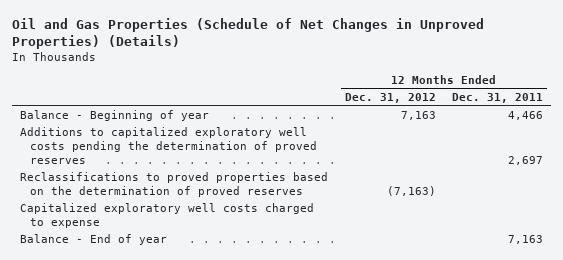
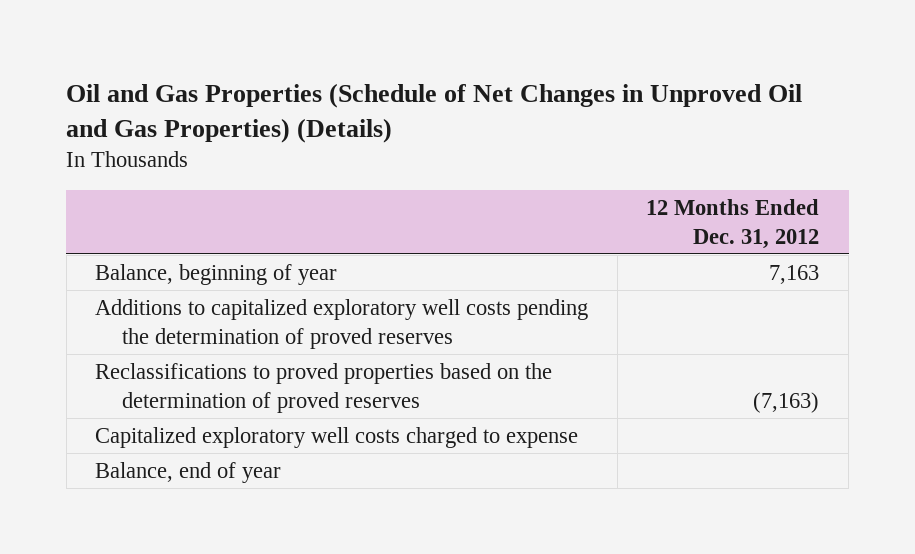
- Oil and Gas Properties (Schedule of Net Changes in Unproved Properties) (Details)
+ Oil and Gas Properties (Schedule of Net Changes in Unproved Oil and Gas Properties) (Details)
- | 12 Months Ended Dec. 31, 2012 | 12 Months Ended Dec. 31, 2011
+ | 12 Months Ended Dec. 31, 2012
- Balance - Beginning of year | 7,163 | 4,466
+ Balance, beginning of year | 7,163
- Balance - End of year | | 7,163
+ Balance, end of year

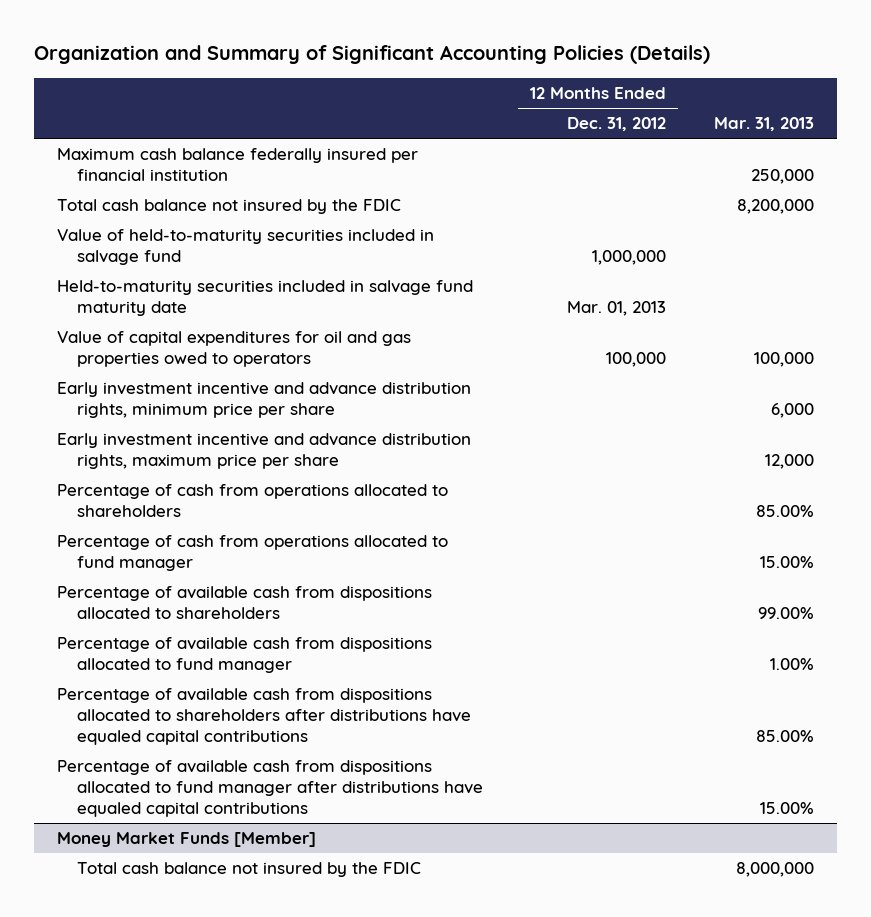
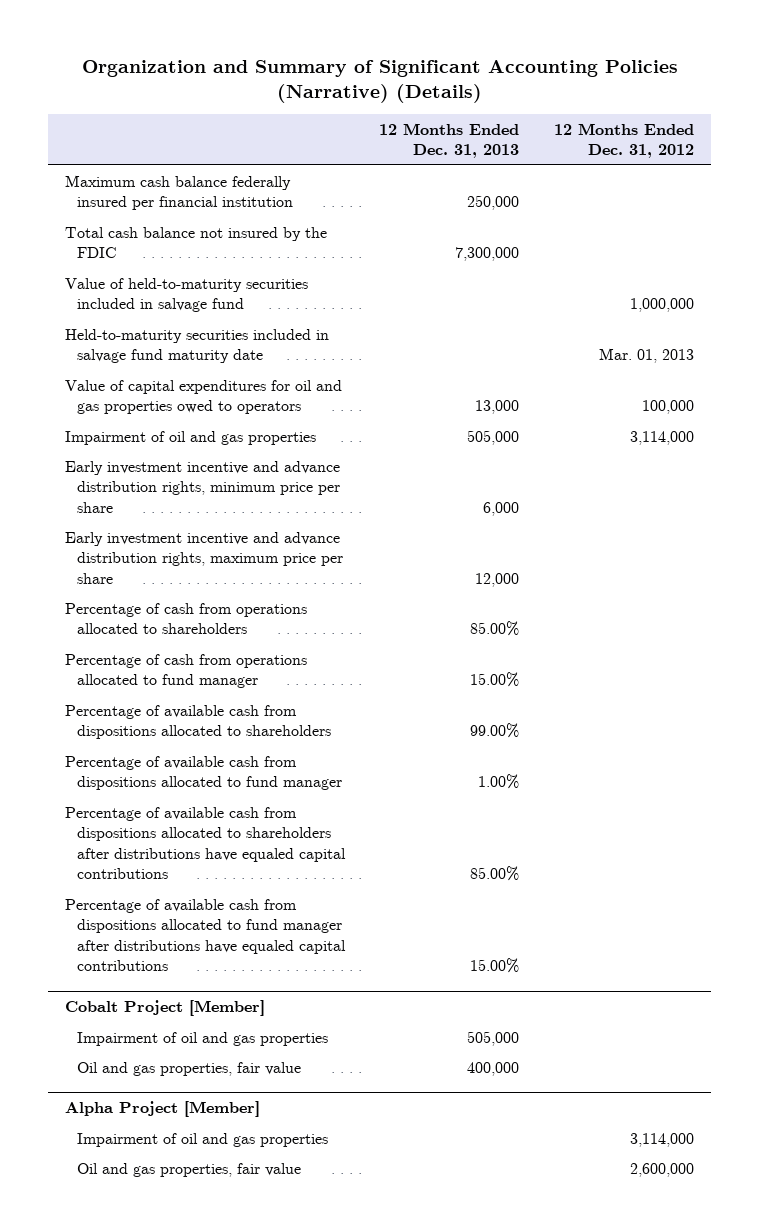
- Organization and Summary of Significant Accounting Policies (Details)
+ Organization and Summary of Significant Accounting Policies (Narrative) (Details)
- | 12 Months Ended Dec. 31, 2012 | Mar. 31, 2013
+ | 12 Months Ended Dec. 31, 2013 | 12 Months Ended Dec. 31, 2012
+ Impairment of oil and gas properties | 505,000 | 3,114,000
- Money Market Funds [Member]
- Total cash balance not insured by the FDIC | | 8,000,000
+ Cobalt Project [Member]
+ Impairment of oil and gas properties | 505,000 |
+ Oil and gas properties, fair value | 400,000 |
+ Alpha Project [Member]
+ Impairment of oil and gas properties | | 3,114,000
+ Oil and gas properties, fair value | | 2,600,000

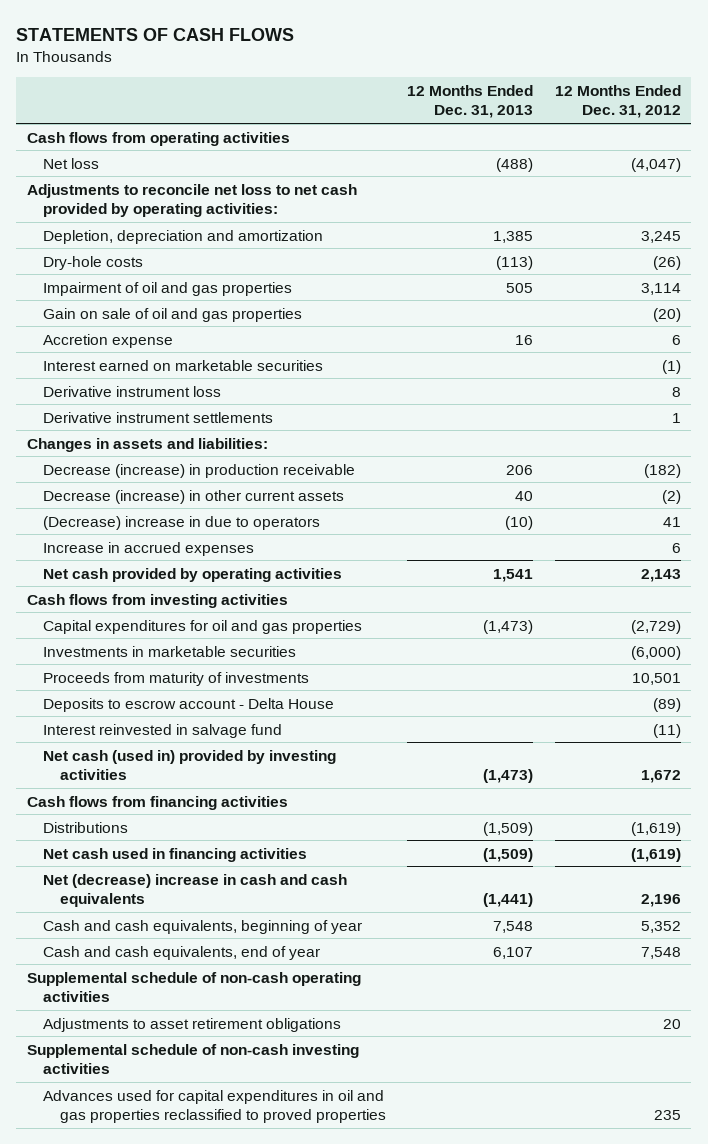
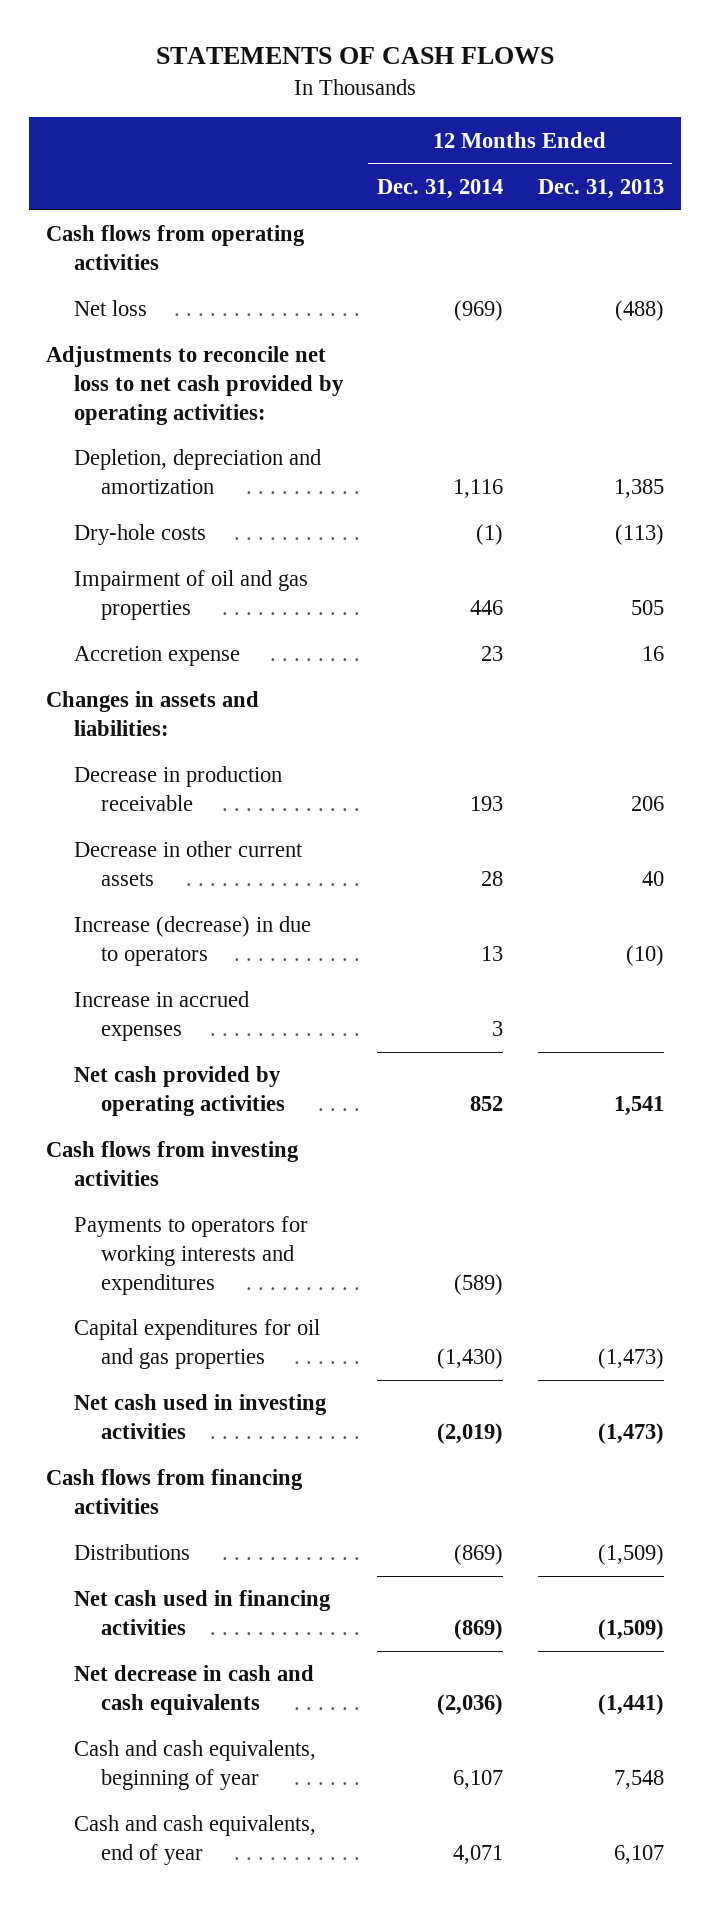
- | 12 Months Ended Dec. 31, 2013 | 12 Months Ended Dec. 31, 2012
+ | 12 Months Ended Dec. 31, 2014 | 12 Months Ended Dec. 31, 2013
- Gain on sale of oil and gas properties | | (20)
- Interest earned on marketable securities | | (1)
- Derivative instrument loss | | 8
- Derivative instrument settlements | | 1
- Decrease (increase) in production receivable | 206 | (182)
- Decrease (increase) in other current assets | 40 | (2)
- (Decrease) increase in due to operators | (10) | 41
+ Decrease in production receivable | 193 | 206
+ Decrease in other current assets | 28 | 40
+ Increase (decrease) in due to operators | 13 | (10)
+ Payments to operators for working interests and expenditures | (589) |
- Investments in marketable securities | | (6,000)
- Proceeds from maturity of investments | | 10,501
- Deposits to escrow account - Delta House | | (89)
- Interest reinvested in salvage fund | | (11)
- Net cash (used in) provided by investing activities | (1,473) | 1,672
+ Net cash used in investing activities | (2,019) | (1,473)
- Net (decrease) increase in cash and cash equivalents | (1,441) | 2,196
+ Net decrease in cash and cash equivalents | (2,036) | (1,441)
- Supplemental schedule of non-cash operating activities
- Adjustments to asset retirement obligations | | 20
- Supplemental schedule of non-cash investing activities
- Advances used for capital expenditures in oil and gas properties reclassified to proved properties | | 235

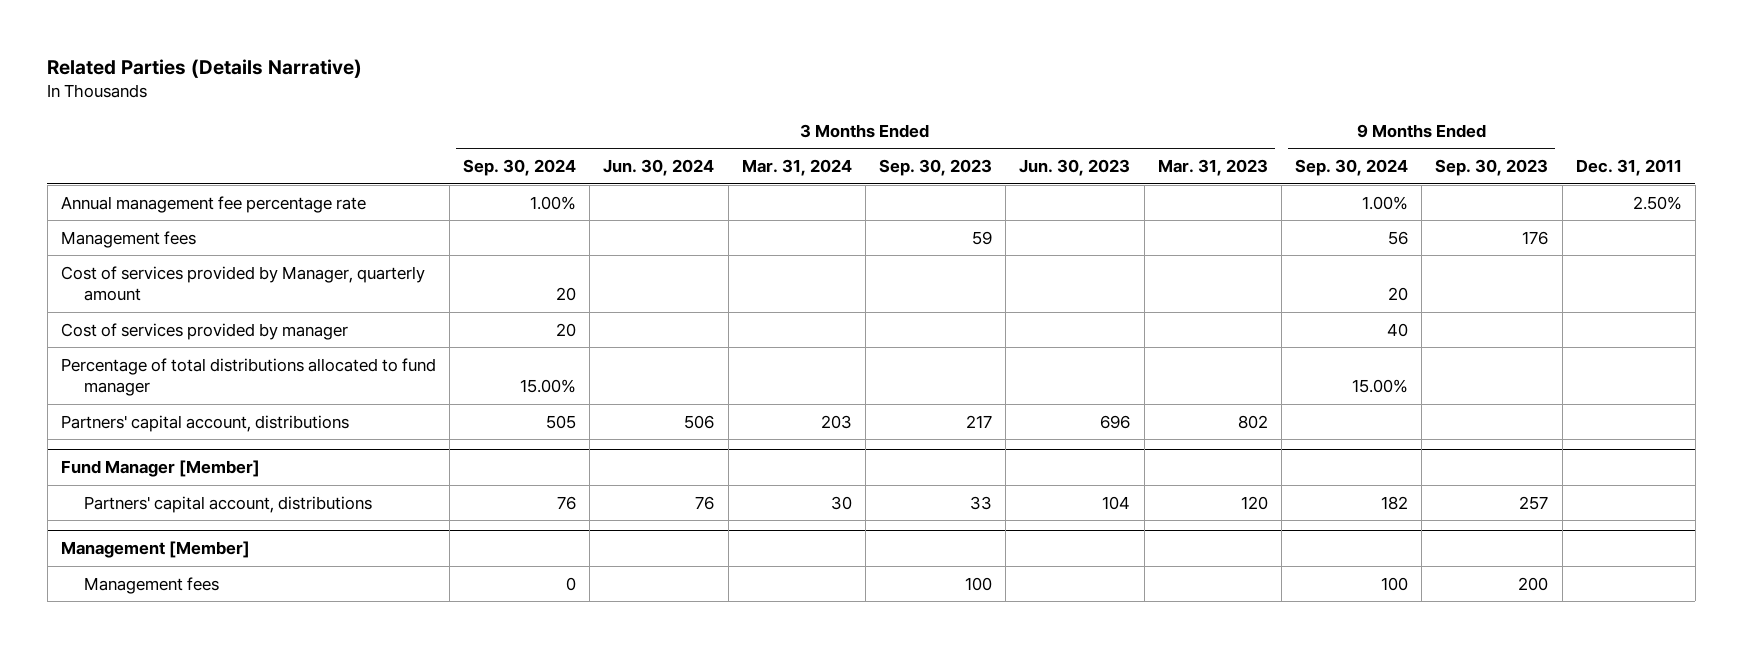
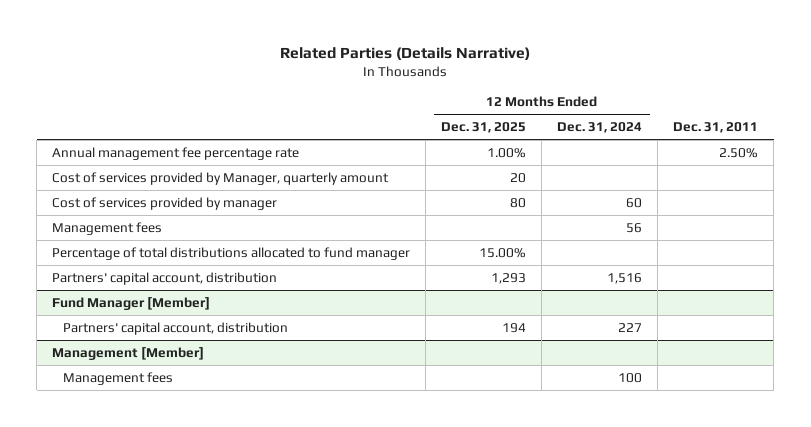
- | 3 Months Ended Sep. 30, 2024 | 3 Months Ended Jun. 30, 2024 | 3 Months Ended Mar. 31, 2024 | 3 Months Ended Sep. 30, 2023 | 3 Months Ended Jun. 30, 2023 | 3 Months Ended Mar. 31, 2023 | 9 Months Ended Sep. 30, 2024 | 9 Months Ended Sep. 30, 2023 | Dec. 31, 2011
+ | 12 Months Ended Dec. 31, 2025 | 12 Months Ended Dec. 31, 2024 | Dec. 31, 2011
moved down: Management fees | | 56 |
- Partners' capital account, distributions | 505 | 506 | 203 | 217 | 696 | 802 | | |
+ Partners' capital account, distribution | 1,293 | 1,516 |
@ Fund Manager [Member]
- Partners' capital account, distributions | 76 | 76 | 30 | 33 | 104 | 120 | 182 | 257 |
+ Partners' capital account, distribution | 194 | 227 |

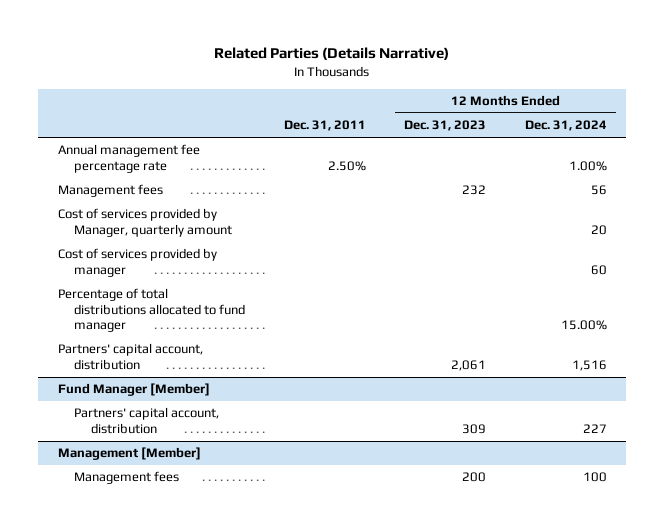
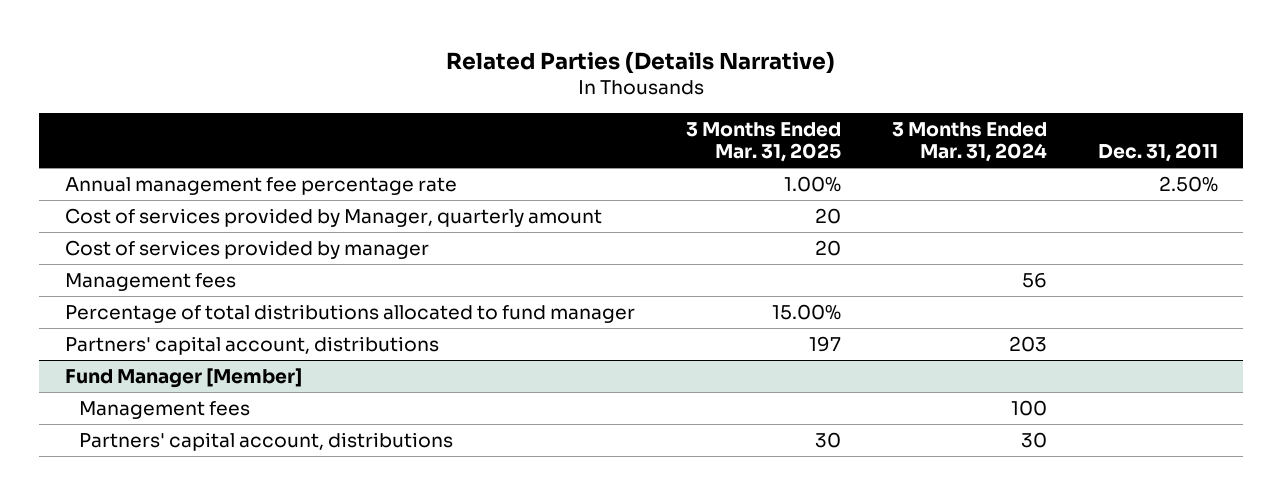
- | Dec. 31, 2011 | 12 Months Ended Dec. 31, 2023 | 12 Months Ended Dec. 31, 2024
+ | 3 Months Ended Mar. 31, 2025 | 3 Months Ended Mar. 31, 2024 | Dec. 31, 2011
moved down: Management fees | | 56 |
- Partners' capital account, distribution | | 2,061 | 1,516
+ Partners' capital account, distributions | 197 | 203 |
@ Fund Manager [Member]
- Partners' capital account, distribution | | 309 | 227
- Management [Member]
- Management fees | | 200 | 100
@ Fund Manager [Member]
+ Management fees | | 100 |
+ Partners' capital account, distributions | 30 | 30 |

